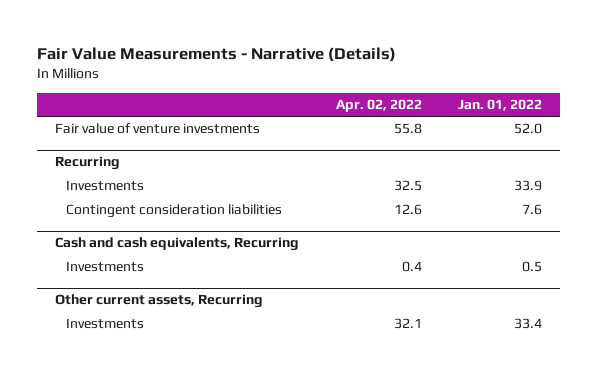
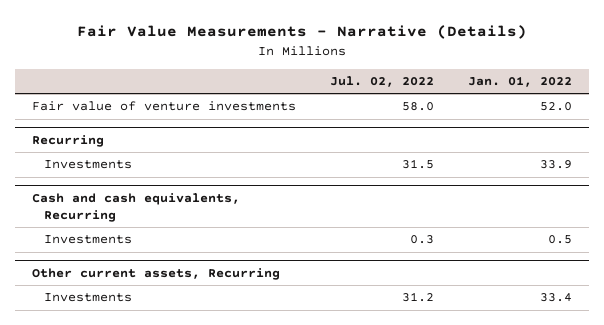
- | Apr. 02, 2022 | Jan. 01, 2022
+ | Jul. 02, 2022 | Jan. 01, 2022
@ Recurring
- Contingent consideration liabilities | 12.6 | 7.6

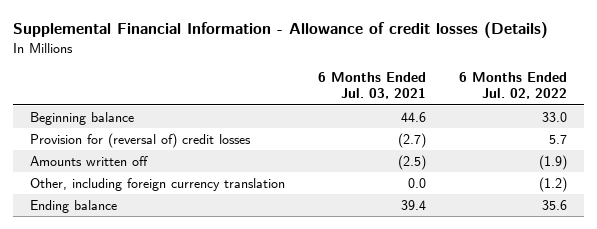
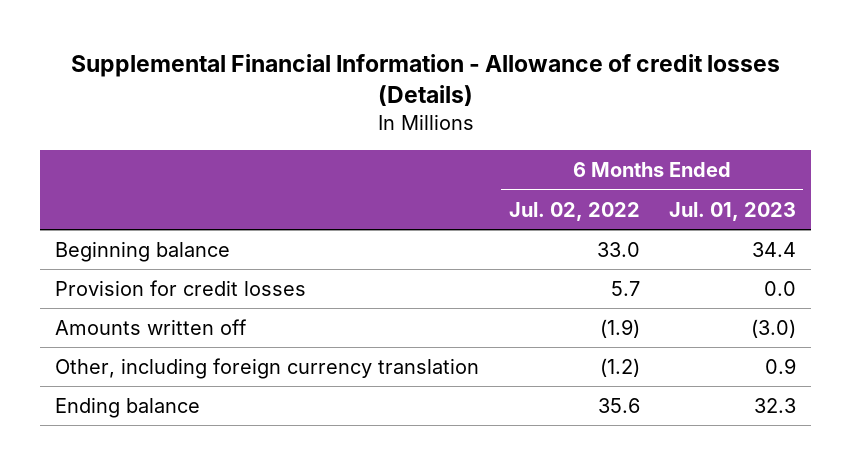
- | 6 Months Ended Jul. 03, 2021 | 6 Months Ended Jul. 02, 2022
+ | 6 Months Ended Jul. 02, 2022 | 6 Months Ended Jul. 01, 2023
- Provision for (reversal of) credit losses | (2.7) | 5.7
+ Provision for credit losses | 5.7 | 0.0

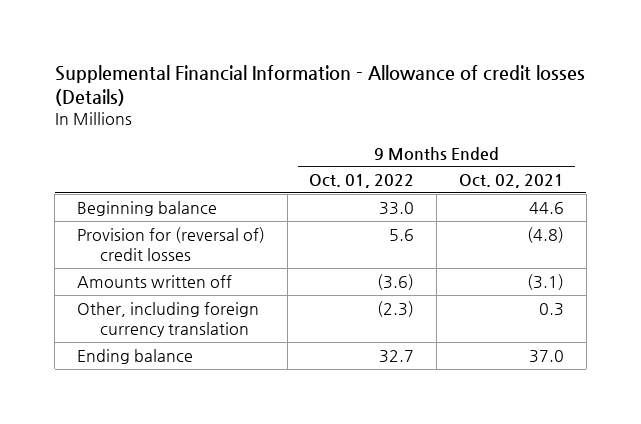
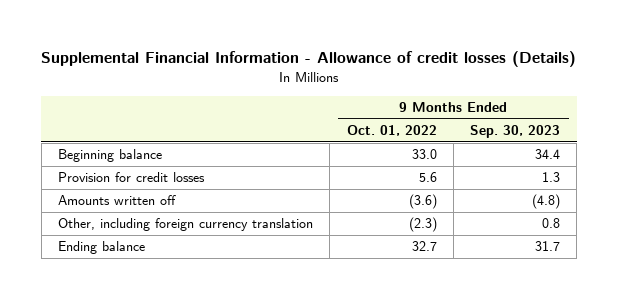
- | 9 Months Ended Oct. 01, 2022 | 9 Months Ended Oct. 02, 2021
+ | 9 Months Ended Oct. 01, 2022 | 9 Months Ended Sep. 30, 2023
- Provision for (reversal of) credit losses | 5.6 | (4.8)
+ Provision for credit losses | 5.6 | 1.3

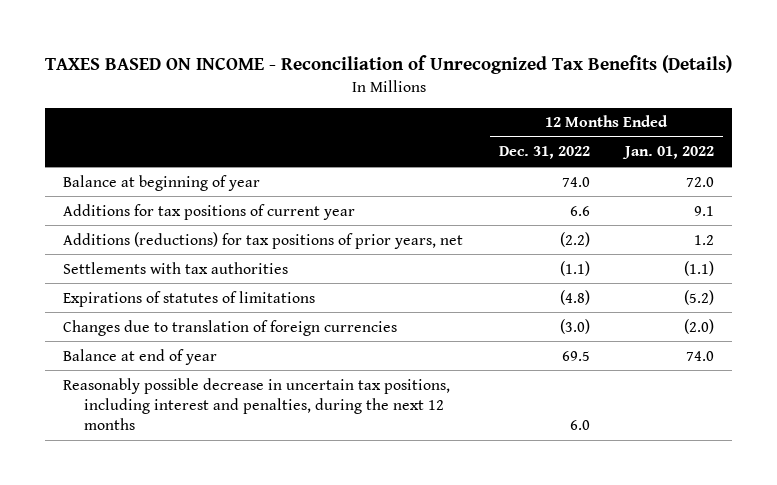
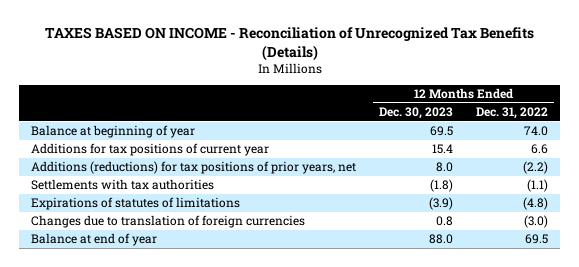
- | 12 Months Ended Dec. 31, 2022 | 12 Months Ended Jan. 01, 2022
+ | 12 Months Ended Dec. 30, 2023 | 12 Months Ended Dec. 31, 2022
- Reasonably possible decrease in uncertain tax positions, including interest and penalties, during the next 12 months | 6.0 |

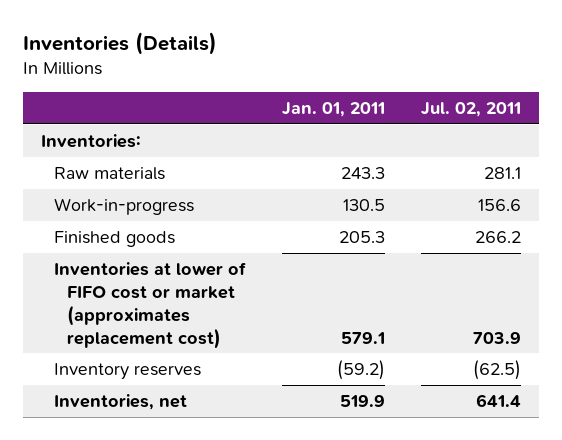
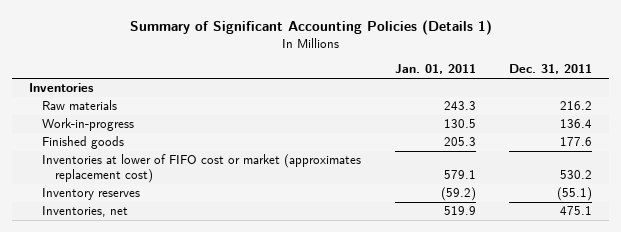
- Inventories (Details)
+ Summary of Significant Accounting Policies (Details 1)
- | Jan. 01, 2011 | Jul. 02, 2011
+ | Jan. 01, 2011 | Dec. 31, 2011
- Inventories:
+ Inventories

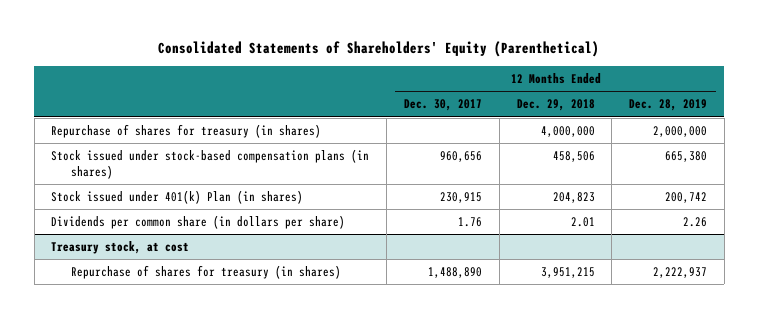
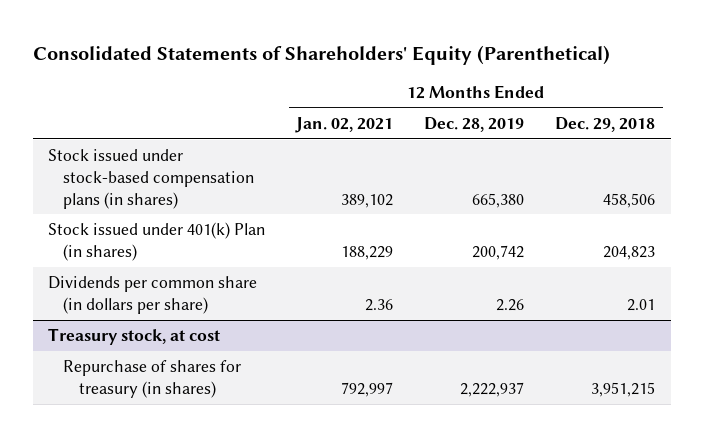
- | 12 Months Ended Dec. 30, 2017 | 12 Months Ended Dec. 29, 2018 | 12 Months Ended Dec. 28, 2019
+ | 12 Months Ended Jan. 02, 2021 | 12 Months Ended Dec. 28, 2019 | 12 Months Ended Dec. 29, 2018
- Repurchase of shares for treasury (in shares) | | 4,000,000 | 2,000,000

